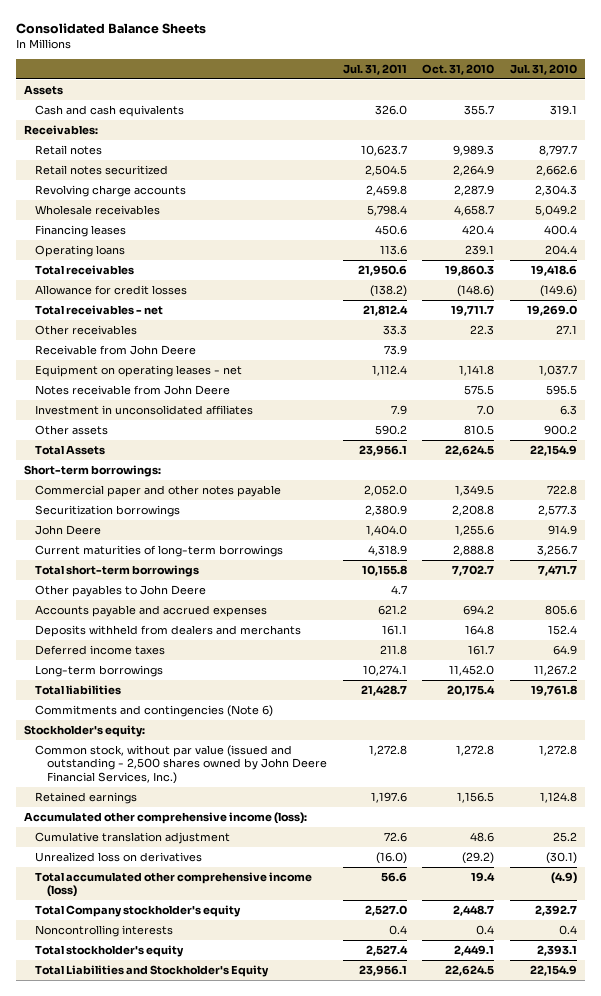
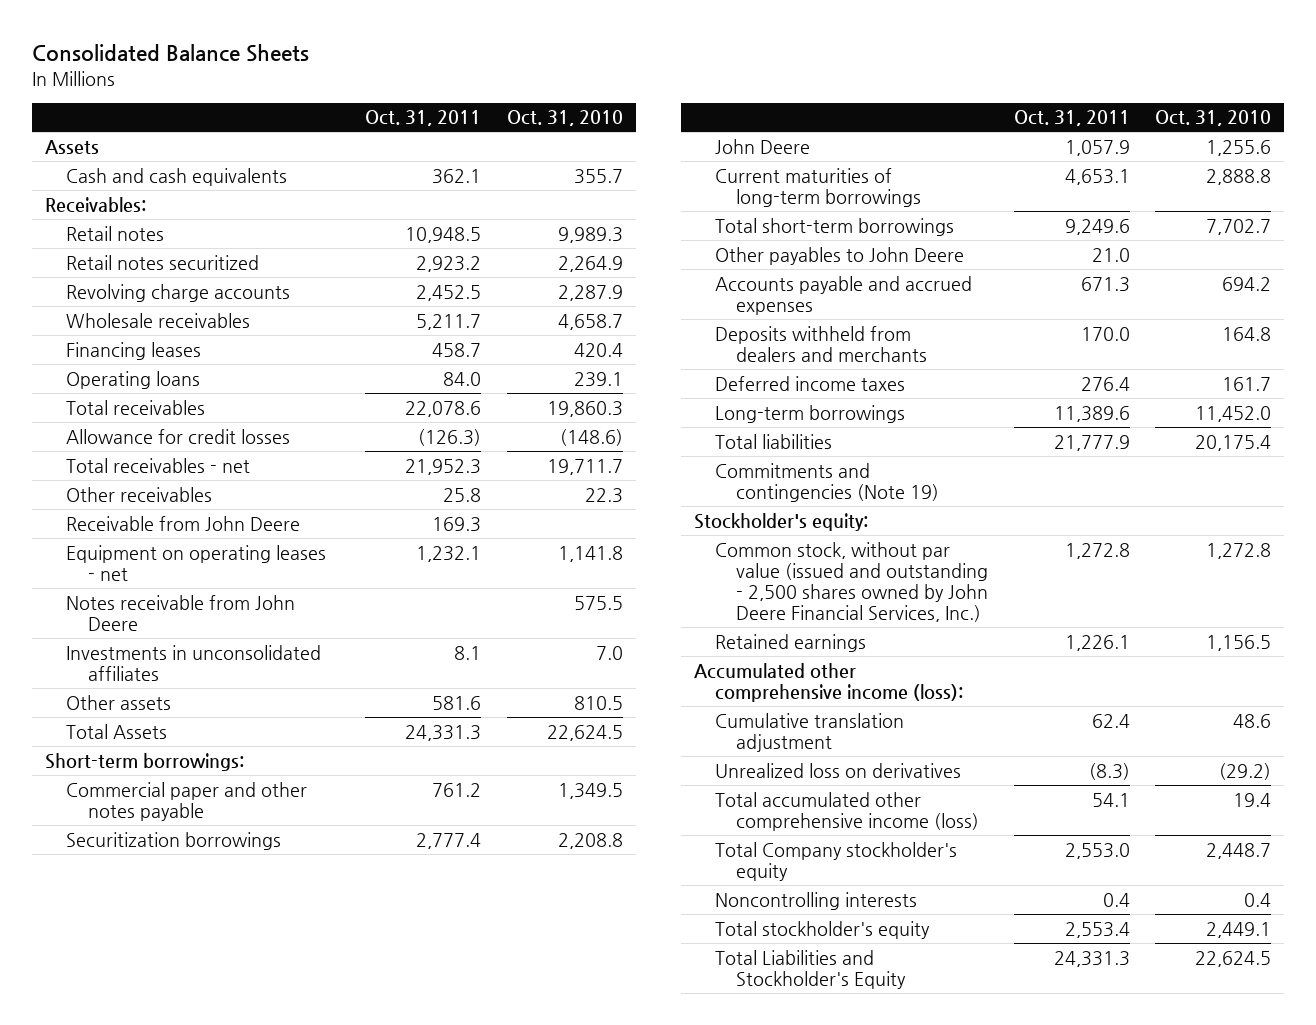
- | Jul. 31, 2011 | Oct. 31, 2010 | Jul. 31, 2010
+ | Oct. 31, 2011 | Oct. 31, 2010
- Investment in unconsolidated affiliates | 7.9 | 7.0 | 6.3
+ Investments in unconsolidated affiliates | 8.1 | 7.0
- Commitments and contingencies (Note 6)
+ Commitments and contingencies (Note 19)

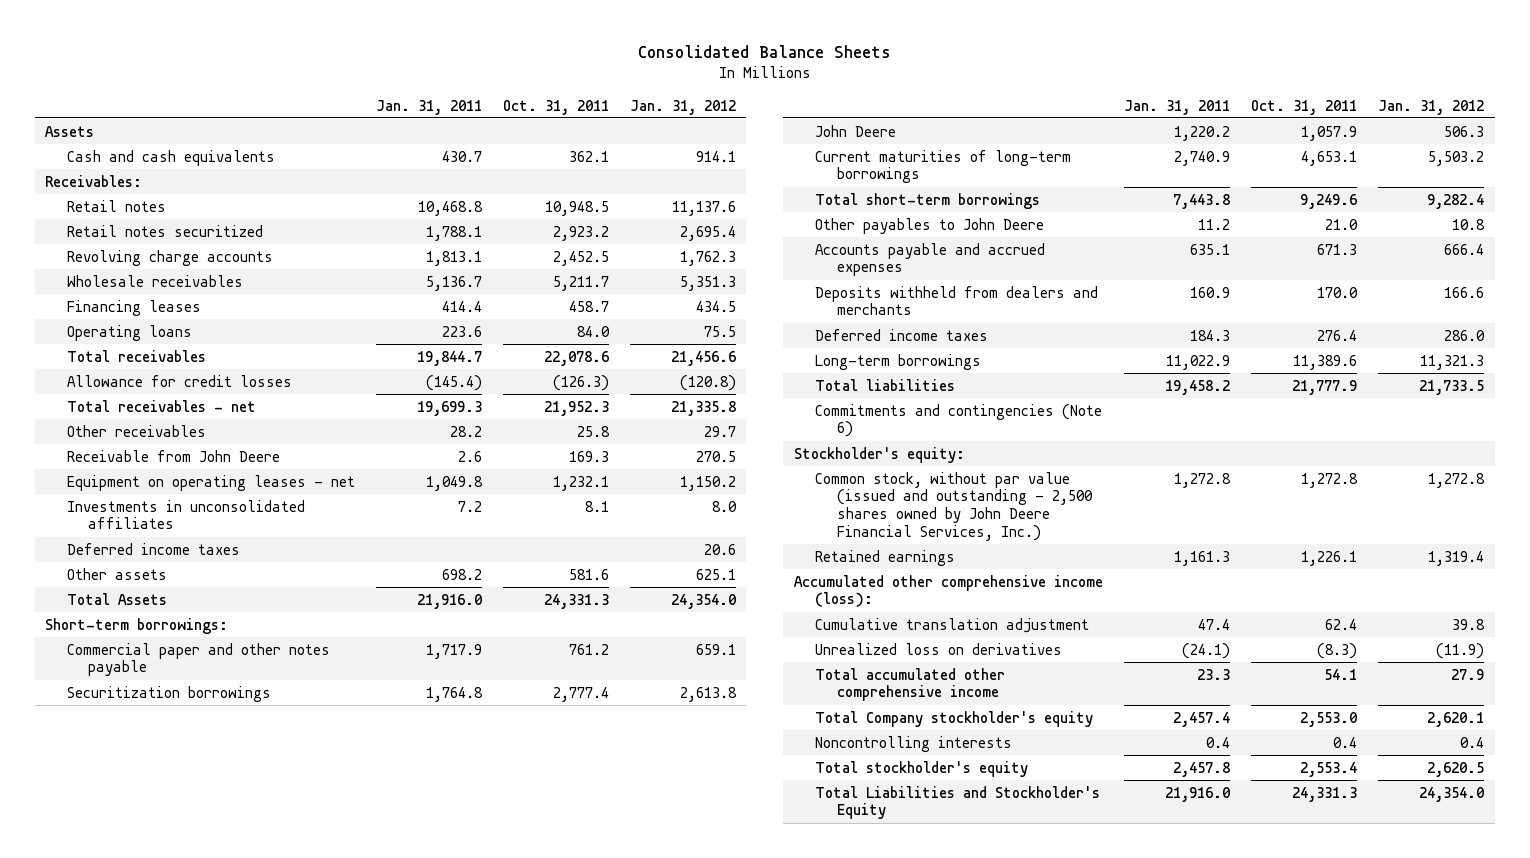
- | Oct. 31, 2011 | Oct. 31, 2010
+ | Jan. 31, 2011 | Oct. 31, 2011 | Jan. 31, 2012
- Notes receivable from John Deere | | 575.5
+ Deferred income taxes | | | 20.6
- Commitments and contingencies (Note 19)
+ Commitments and contingencies (Note 6)
- Total accumulated other comprehensive income (loss) | 54.1 | 19.4
+ Total accumulated other comprehensive income | 23.3 | 54.1 | 27.9

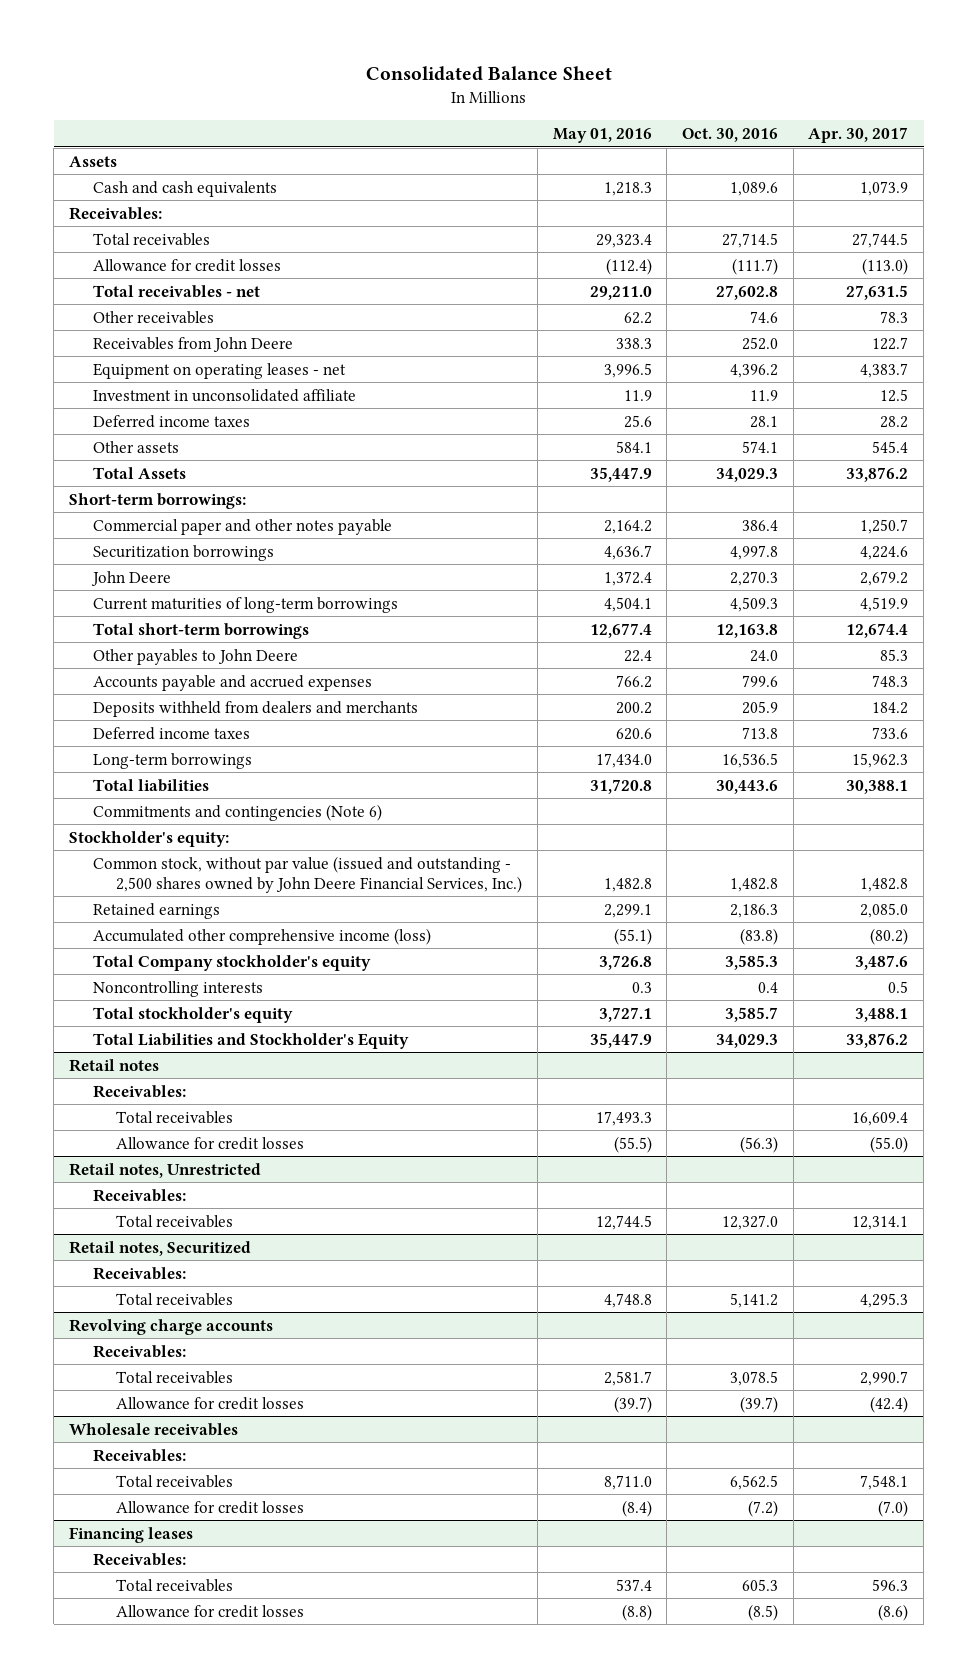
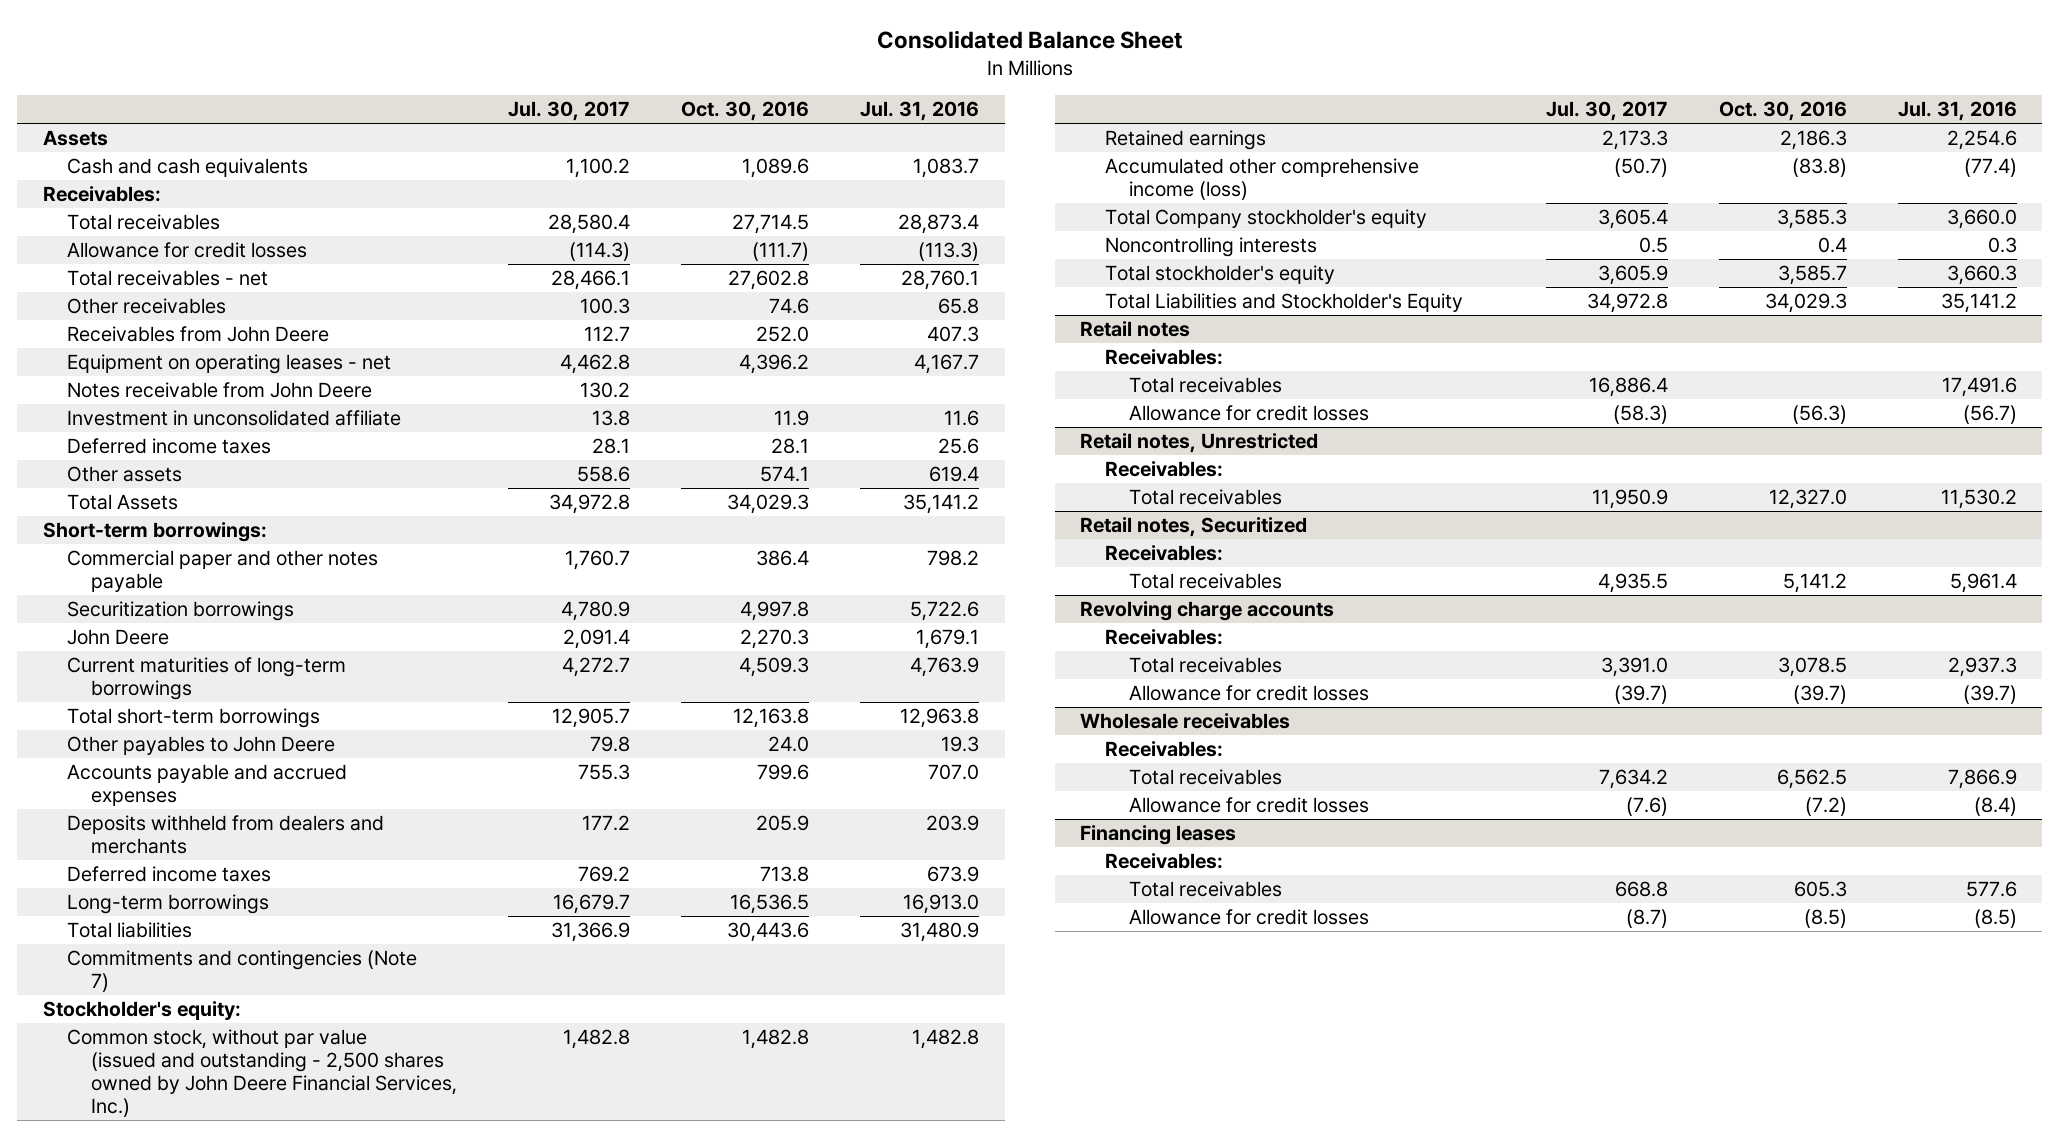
- | May 01, 2016 | Oct. 30, 2016 | Apr. 30, 2017
+ | Jul. 30, 2017 | Oct. 30, 2016 | Jul. 31, 2016
+ Notes receivable from John Deere | 130.2 | |
- Commitments and contingencies (Note 6)
+ Commitments and contingencies (Note 7)

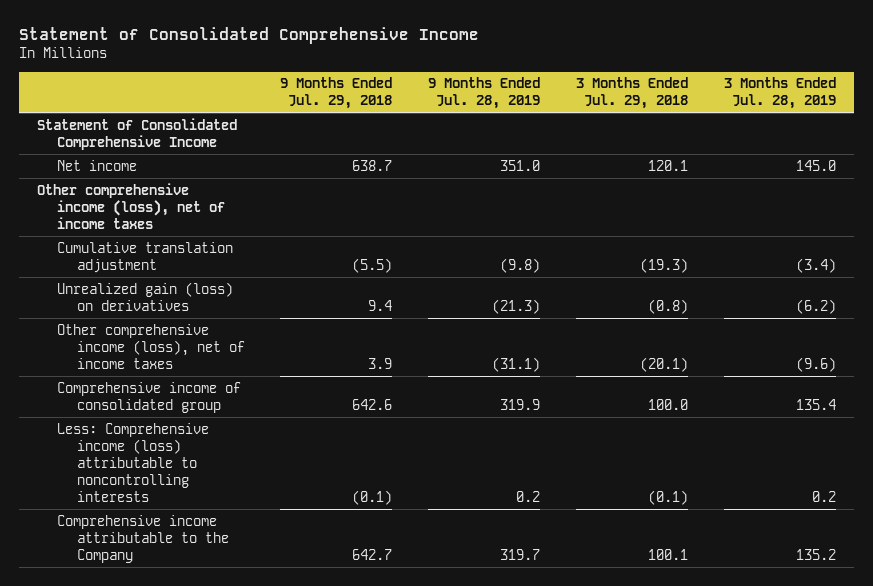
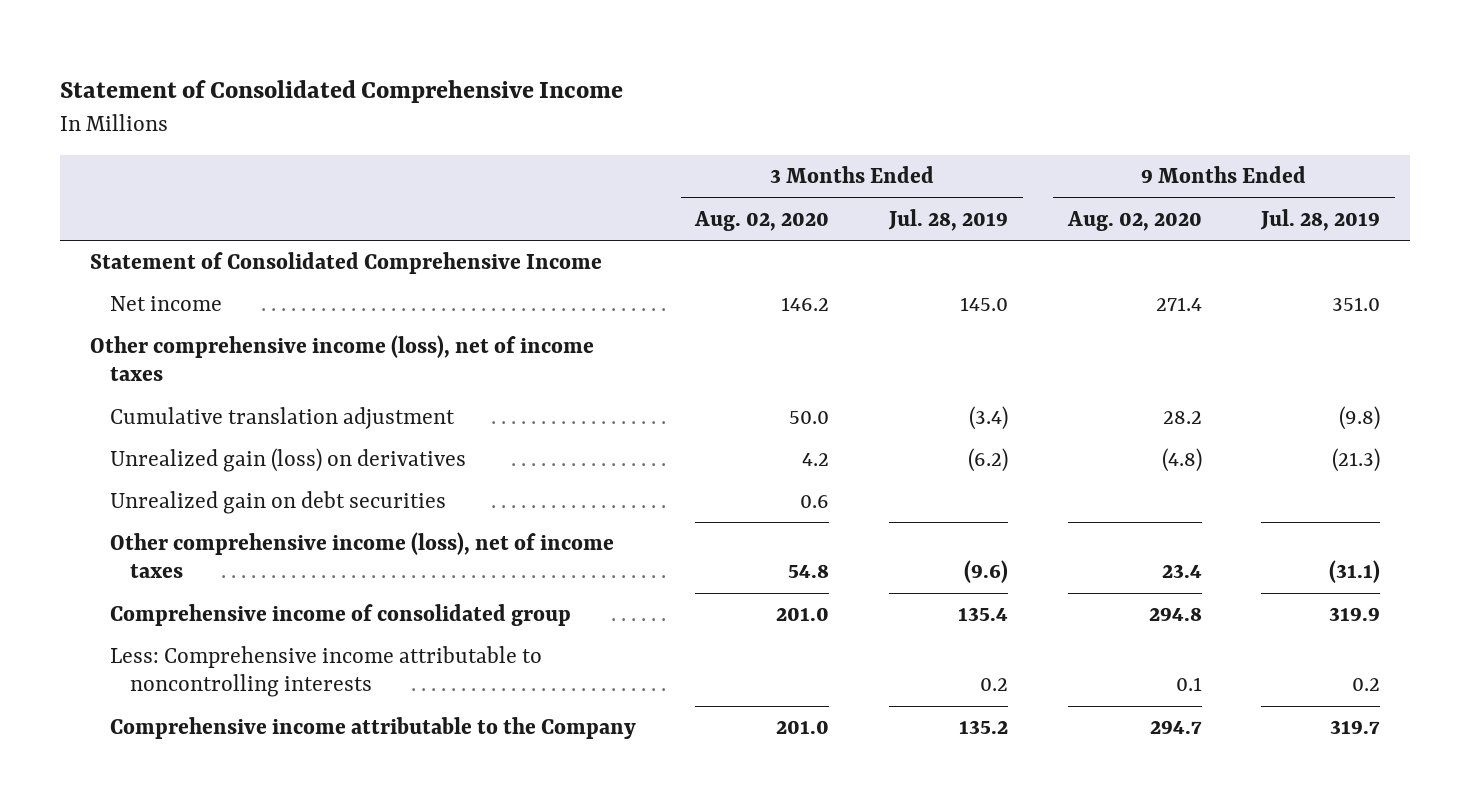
- | 9 Months Ended Jul. 29, 2018 | 9 Months Ended Jul. 28, 2019 | 3 Months Ended Jul. 29, 2018 | 3 Months Ended Jul. 28, 2019
+ | 3 Months Ended Aug. 02, 2020 | 3 Months Ended Jul. 28, 2019 | 9 Months Ended Aug. 02, 2020 | 9 Months Ended Jul. 28, 2019
+ Unrealized gain on debt securities | 0.6 | | |
- Less: Comprehensive income (loss) attributable to noncontrolling interests | (0.1) | 0.2 | (0.1) | 0.2
+ Less: Comprehensive income attributable to noncontrolling interests | | 0.2 | 0.1 | 0.2

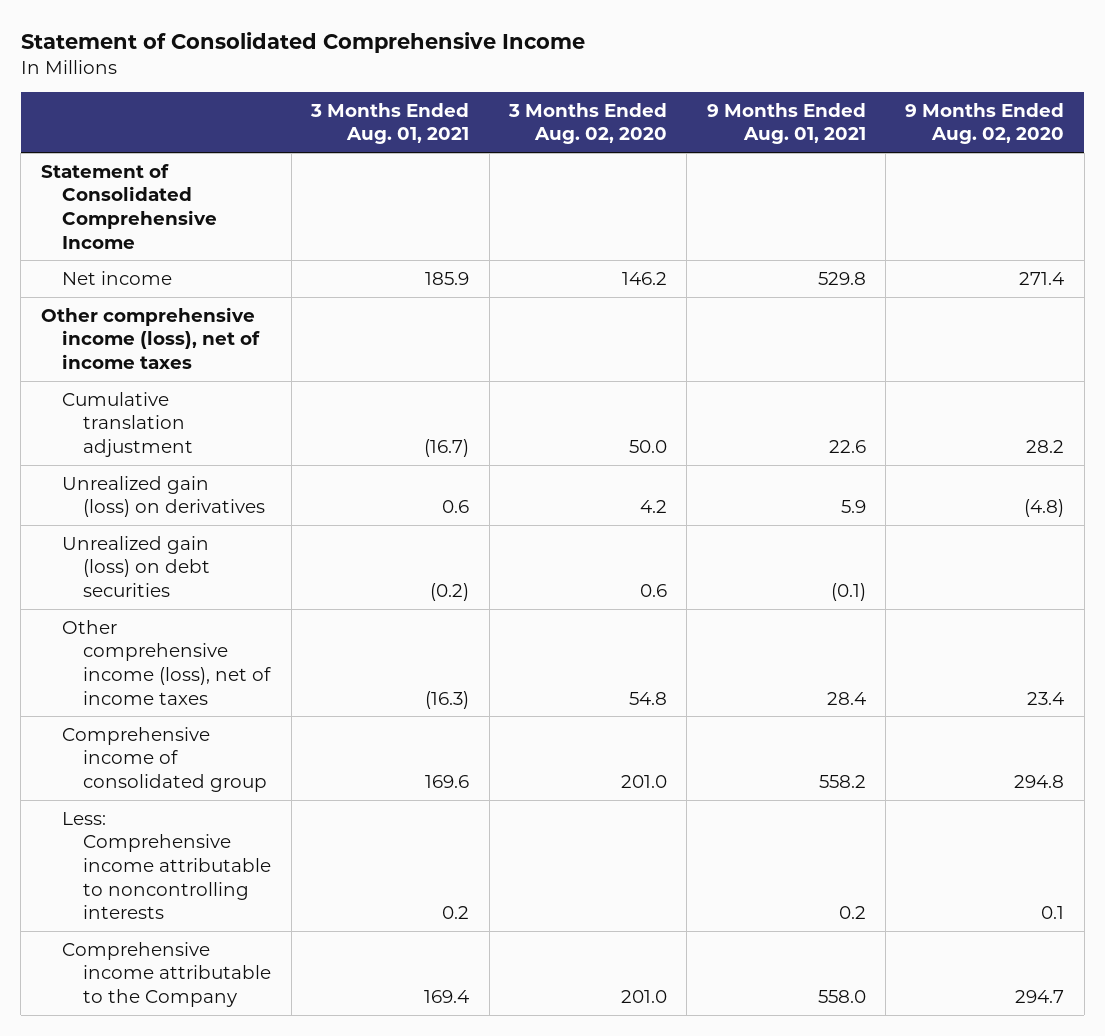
- | 3 Months Ended Aug. 02, 2020 | 3 Months Ended Jul. 28, 2019 | 9 Months Ended Aug. 02, 2020 | 9 Months Ended Jul. 28, 2019
+ | 3 Months Ended Aug. 01, 2021 | 3 Months Ended Aug. 02, 2020 | 9 Months Ended Aug. 01, 2021 | 9 Months Ended Aug. 02, 2020
- Unrealized gain on debt securities | 0.6 | | |
+ Unrealized gain (loss) on debt securities | (0.2) | 0.6 | (0.1) |

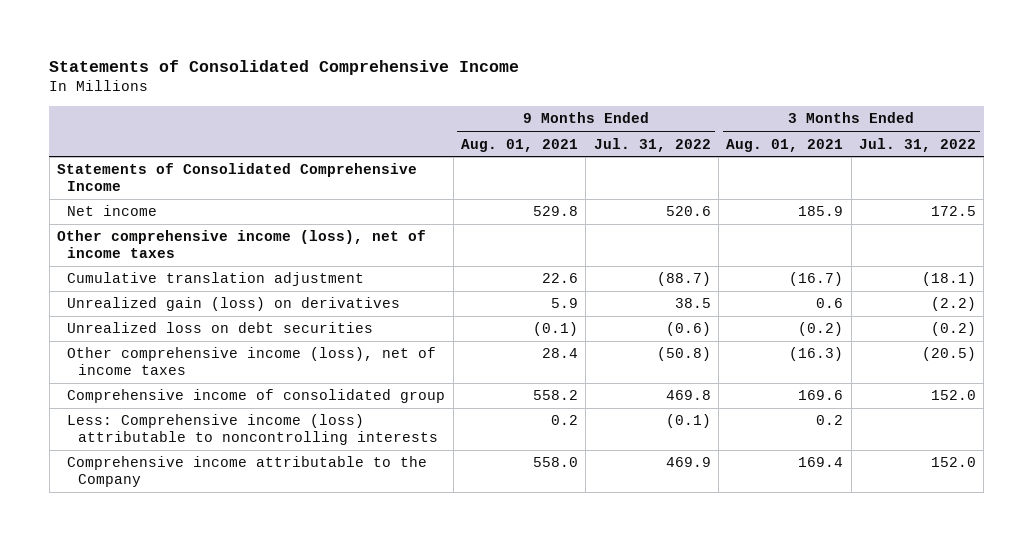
- Statement of Consolidated Comprehensive Income
+ Statements of Consolidated Comprehensive Income
- | 3 Months Ended Aug. 01, 2021 | 3 Months Ended Aug. 02, 2020 | 9 Months Ended Aug. 01, 2021 | 9 Months Ended Aug. 02, 2020
+ | 9 Months Ended Aug. 01, 2021 | 9 Months Ended Jul. 31, 2022 | 3 Months Ended Aug. 01, 2021 | 3 Months Ended Jul. 31, 2022
- Statement of Consolidated Comprehensive Income
+ Statements of Consolidated Comprehensive Income
- Unrealized gain (loss) on debt securities | (0.2) | 0.6 | (0.1) |
+ Unrealized loss on debt securities | (0.1) | (0.6) | (0.2) | (0.2)
- Less: Comprehensive income attributable to noncontrolling interests | 0.2 | | 0.2 | 0.1
+ Less: Comprehensive income (loss) attributable to noncontrolling interests | 0.2 | (0.1) | 0.2 |

